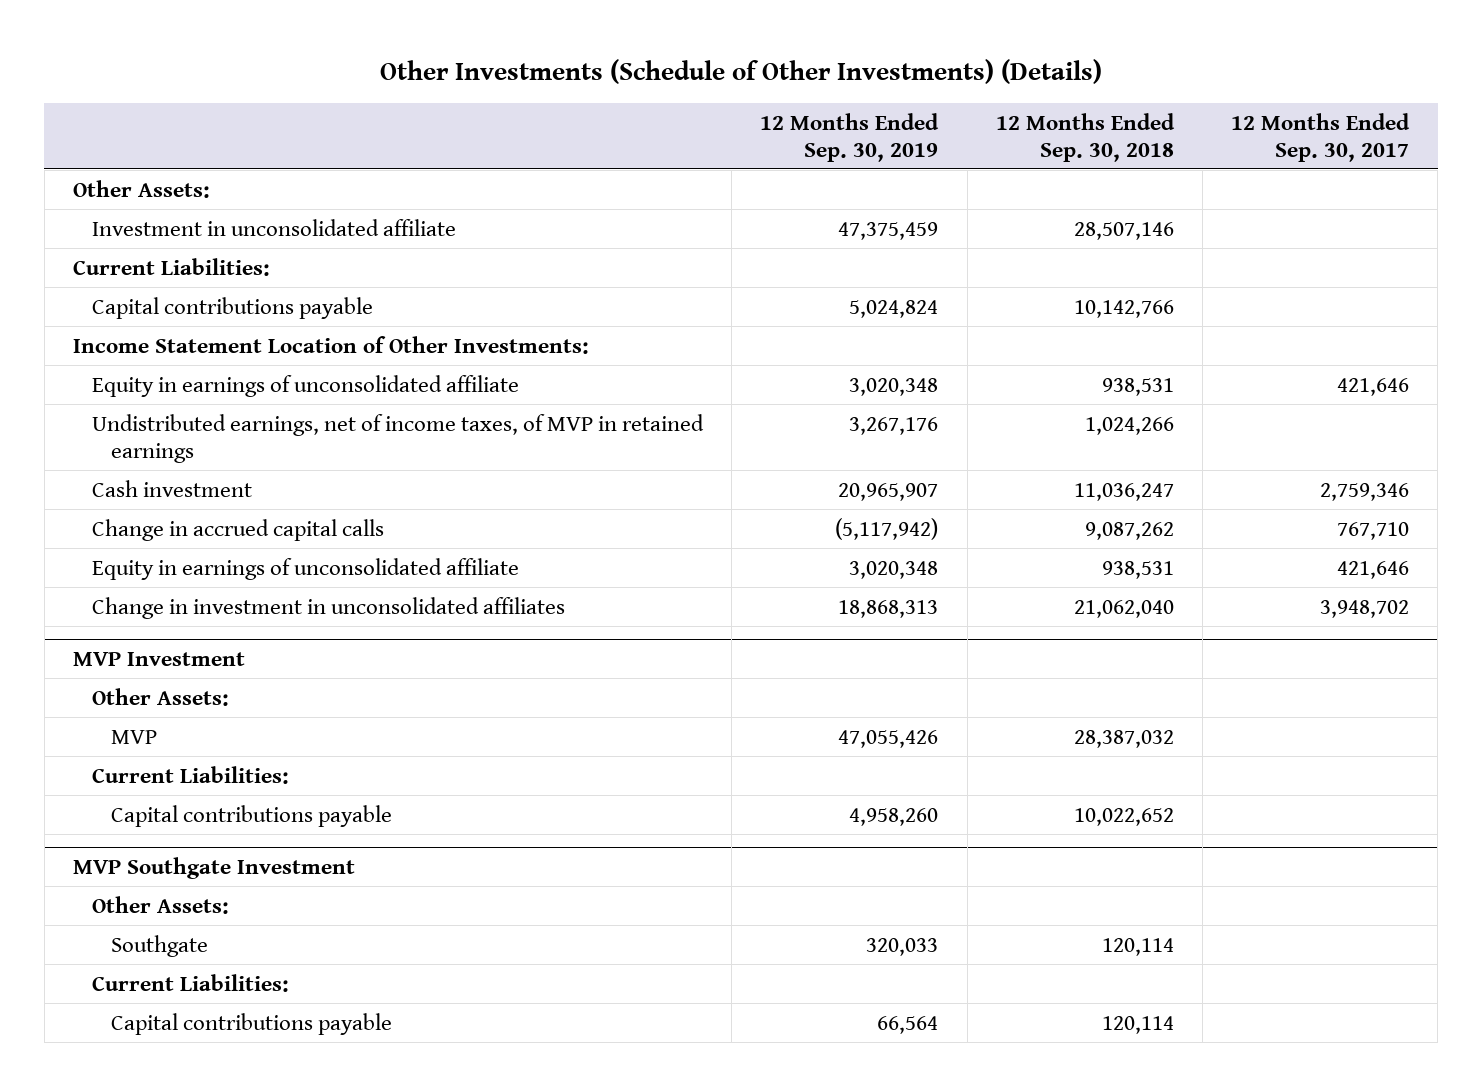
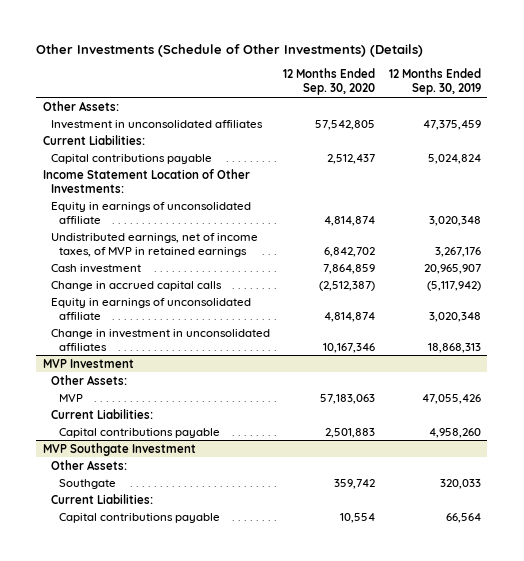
- | 12 Months Ended Sep. 30, 2019 | 12 Months Ended Sep. 30, 2018 | 12 Months Ended Sep. 30, 2017
+ | 12 Months Ended Sep. 30, 2020 | 12 Months Ended Sep. 30, 2019
- Investment in unconsolidated affiliate | 47,375,459 | 28,507,146 |
+ Investment in unconsolidated affiliates | 57,542,805 | 47,375,459

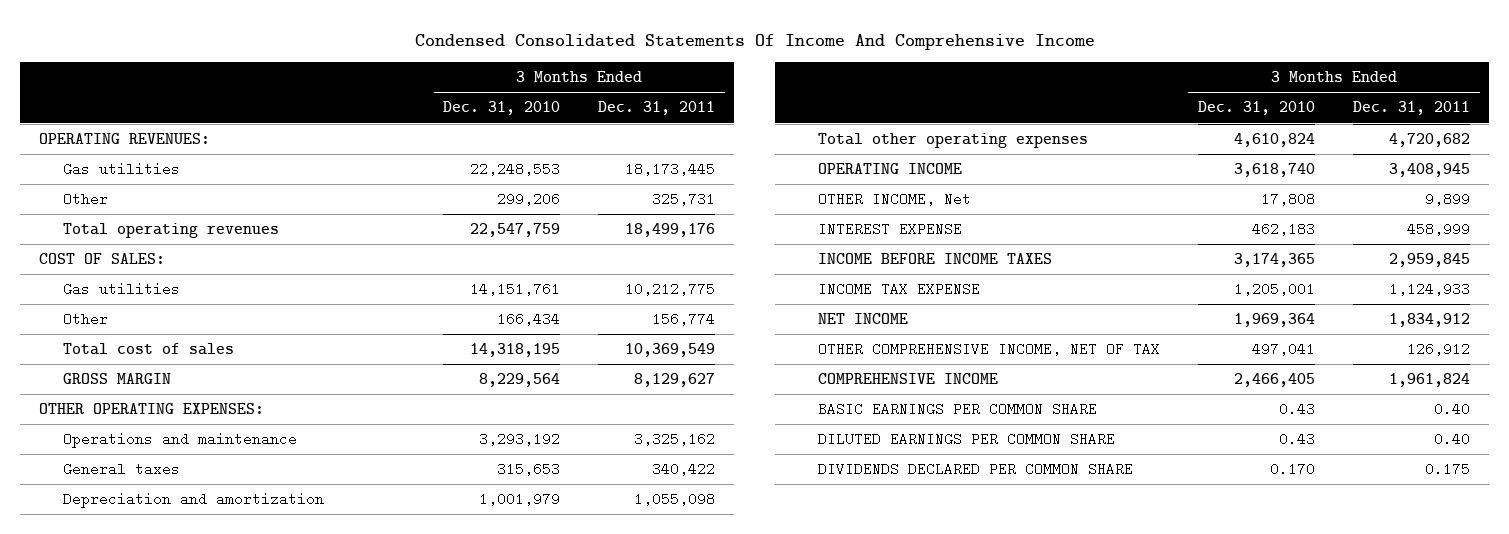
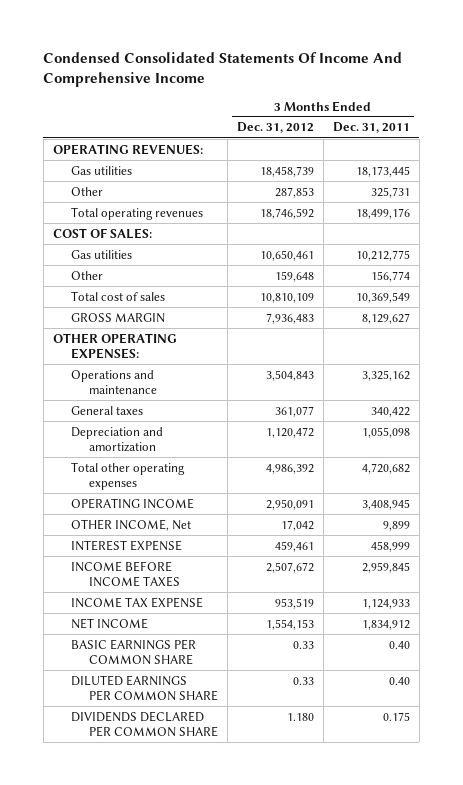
- | 3 Months Ended Dec. 31, 2010 | 3 Months Ended Dec. 31, 2011
+ | 3 Months Ended Dec. 31, 2012 | 3 Months Ended Dec. 31, 2011
- OTHER COMPREHENSIVE INCOME, NET OF TAX | 497,041 | 126,912
- COMPREHENSIVE INCOME | 2,466,405 | 1,961,824

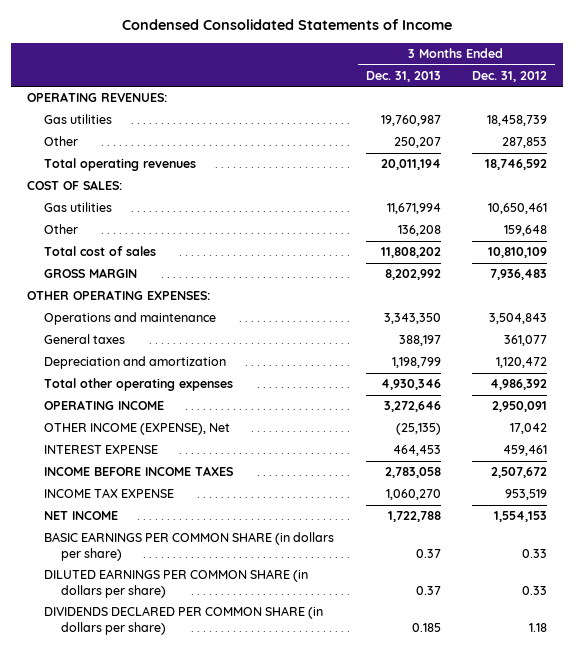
- Condensed Consolidated Statements Of Income And Comprehensive Income
+ Condensed Consolidated Statements of Income
- | 3 Months Ended Dec. 31, 2012 | 3 Months Ended Dec. 31, 2011
+ | 3 Months Ended Dec. 31, 2013 | 3 Months Ended Dec. 31, 2012
- OTHER INCOME, Net | 17,042 | 9,899
+ OTHER INCOME (EXPENSE), Net | (25,135) | 17,042
- BASIC EARNINGS PER COMMON SHARE | 0.33 | 0.40
- DILUTED EARNINGS PER COMMON SHARE | 0.33 | 0.40
- DIVIDENDS DECLARED PER COMMON SHARE | 1.180 | 0.175
+ BASIC EARNINGS PER COMMON SHARE (in dollars per share) | 0.37 | 0.33
+ DILUTED EARNINGS PER COMMON SHARE (in dollars per share) | 0.37 | 0.33
+ DIVIDENDS DECLARED PER COMMON SHARE (in dollars per share) | 0.185 | 1.18

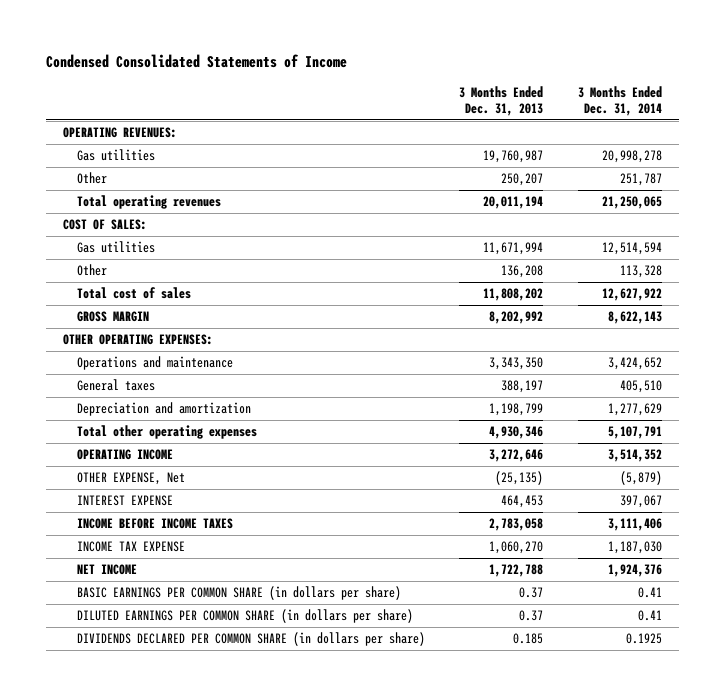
- | 3 Months Ended Dec. 31, 2013 | 3 Months Ended Dec. 31, 2012
+ | 3 Months Ended Dec. 31, 2013 | 3 Months Ended Dec. 31, 2014
- OTHER INCOME (EXPENSE), Net | (25,135) | 17,042
+ OTHER EXPENSE, Net | (25,135) | (5,879)

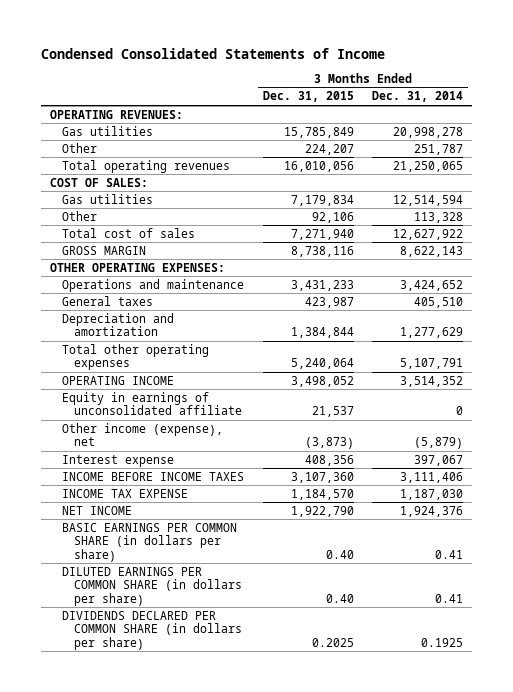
- | 3 Months Ended Dec. 31, 2013 | 3 Months Ended Dec. 31, 2014
+ | 3 Months Ended Dec. 31, 2015 | 3 Months Ended Dec. 31, 2014
- OTHER EXPENSE, Net | (25,135) | (5,879)
- INTEREST EXPENSE | 464,453 | 397,067
+ Equity in earnings of unconsolidated affiliate | 21,537 | 0
+ Other income (expense), net | (3,873) | (5,879)
+ Interest expense | 408,356 | 397,067

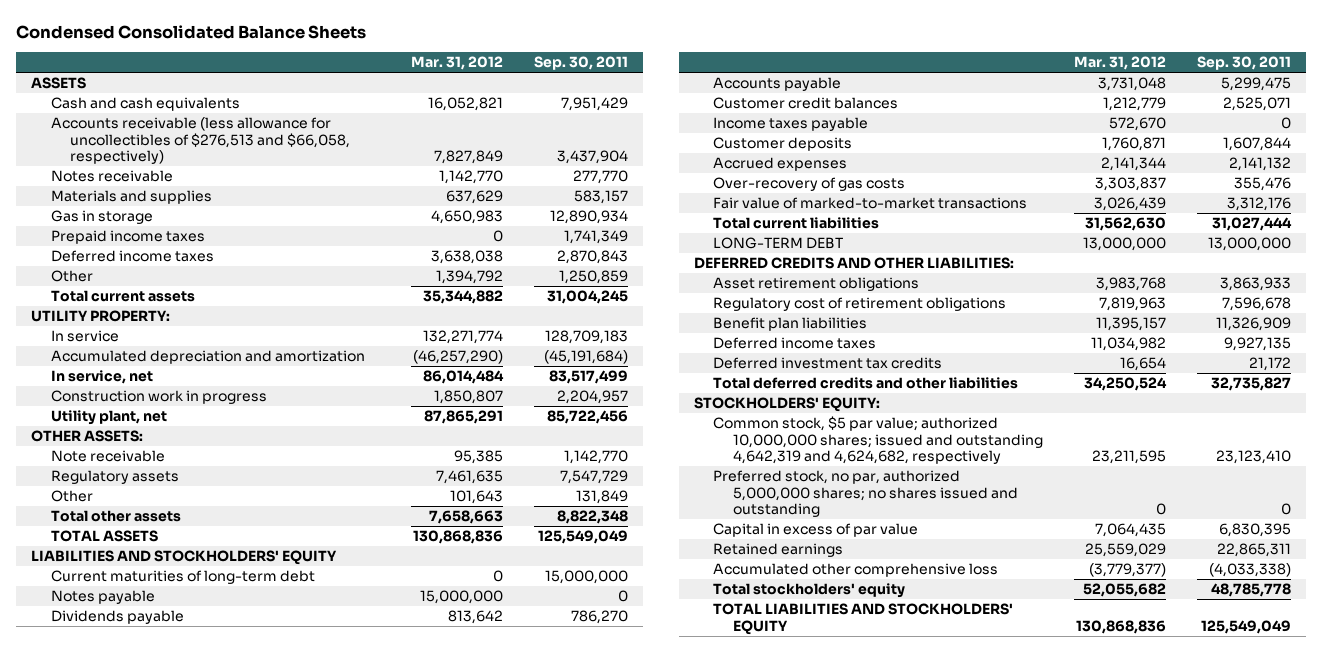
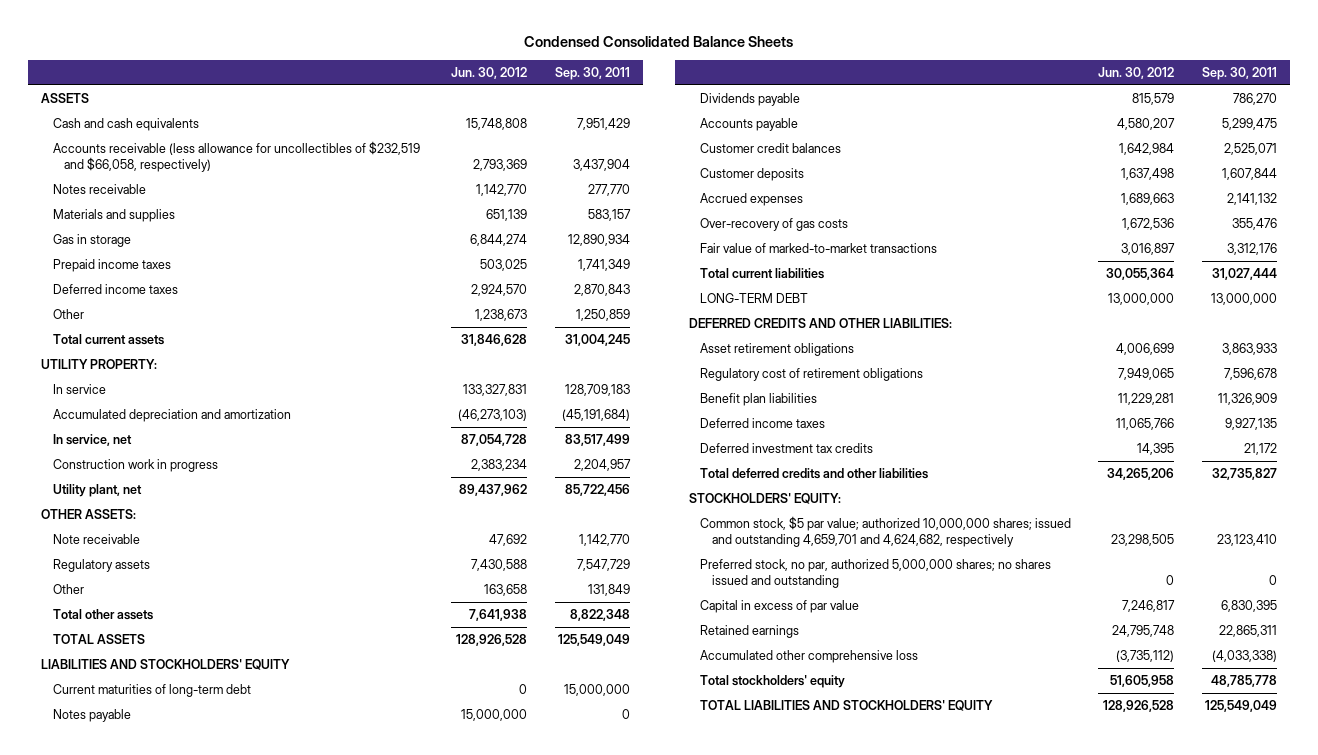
- | Mar. 31, 2012 | Sep. 30, 2011
+ | Jun. 30, 2012 | Sep. 30, 2011
- Accounts receivable (less allowance for uncollectibles of $276,513 and $66,058, respectively) | 7,827,849 | 3,437,904
+ Accounts receivable (less allowance for uncollectibles of $232,519 and $66,058, respectively) | 2,793,369 | 3,437,904
- Income taxes payable | 572,670 | 0
- Common stock, $5 par value; authorized 10,000,000 shares; issued and outstanding 4,642,319 and 4,624,682, respectively | 23,211,595 | 23,123,410
+ Common stock, $5 par value; authorized 10,000,000 shares; issued and outstanding 4,659,701 and 4,624,682, respectively | 23,298,505 | 23,123,410

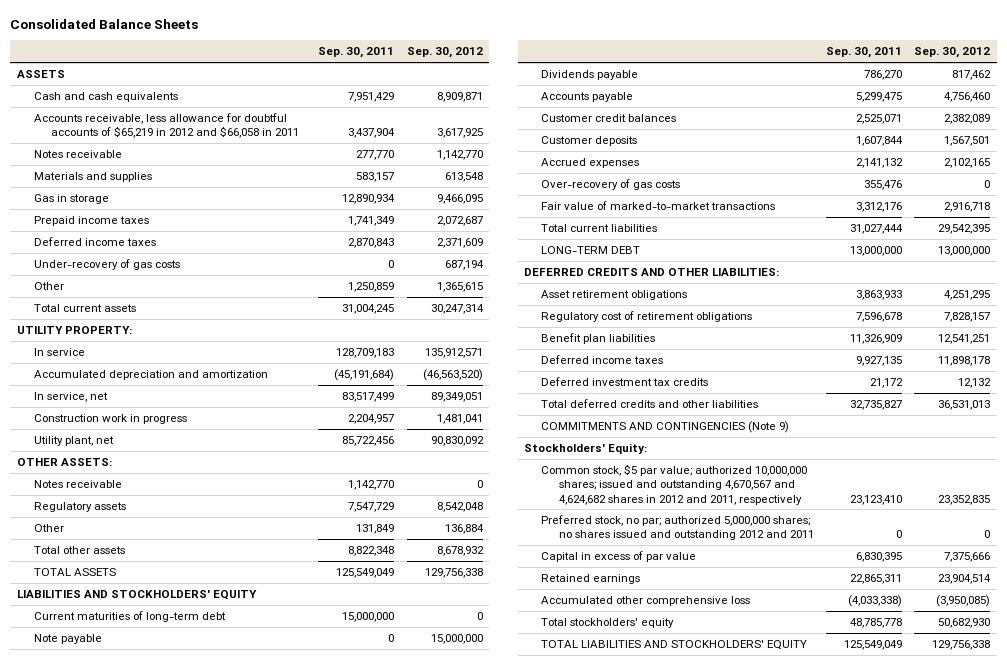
- Condensed Consolidated Balance Sheets
+ Consolidated Balance Sheets
- | Jun. 30, 2012 | Sep. 30, 2011
+ | Sep. 30, 2011 | Sep. 30, 2012
- Accounts receivable (less allowance for uncollectibles of $232,519 and $66,058, respectively) | 2,793,369 | 3,437,904
+ Accounts receivable, less allowance for doubtful accounts of $65,219 in 2012 and $66,058 in 2011 | 3,437,904 | 3,617,925
+ Under-recovery of gas costs | 0 | 687,194
- Note receivable | 47,692 | 1,142,770
+ Notes receivable | 1,142,770 | 0
- Notes payable | 15,000,000 | 0
+ Note payable | 0 | 15,000,000
- STOCKHOLDERS' EQUITY:
- Common stock, $5 par value; authorized 10,000,000 shares; issued and outstanding 4,659,701 and 4,624,682, respectively | 23,298,505 | 23,123,410
- Preferred stock, no par, authorized 5,000,000 shares; no shares issued and outstanding | 0 | 0
+ COMMITMENTS AND CONTINGENCIES (Note 9)
+ Stockholders' Equity:
+ Common stock, $5 par value; authorized 10,000,000 shares; issued and outstanding 4,670,567 and 4,624,682 shares in 2012 and 2011, respectively | 23,123,410 | 23,352,835
+ Preferred stock, no par; authorized 5,000,000 shares; no shares issued and outstanding 2012 and 2011 | 0 | 0

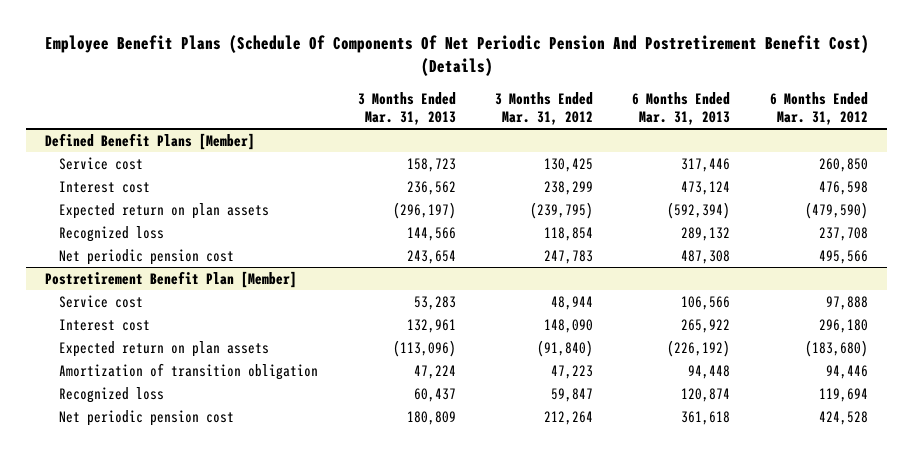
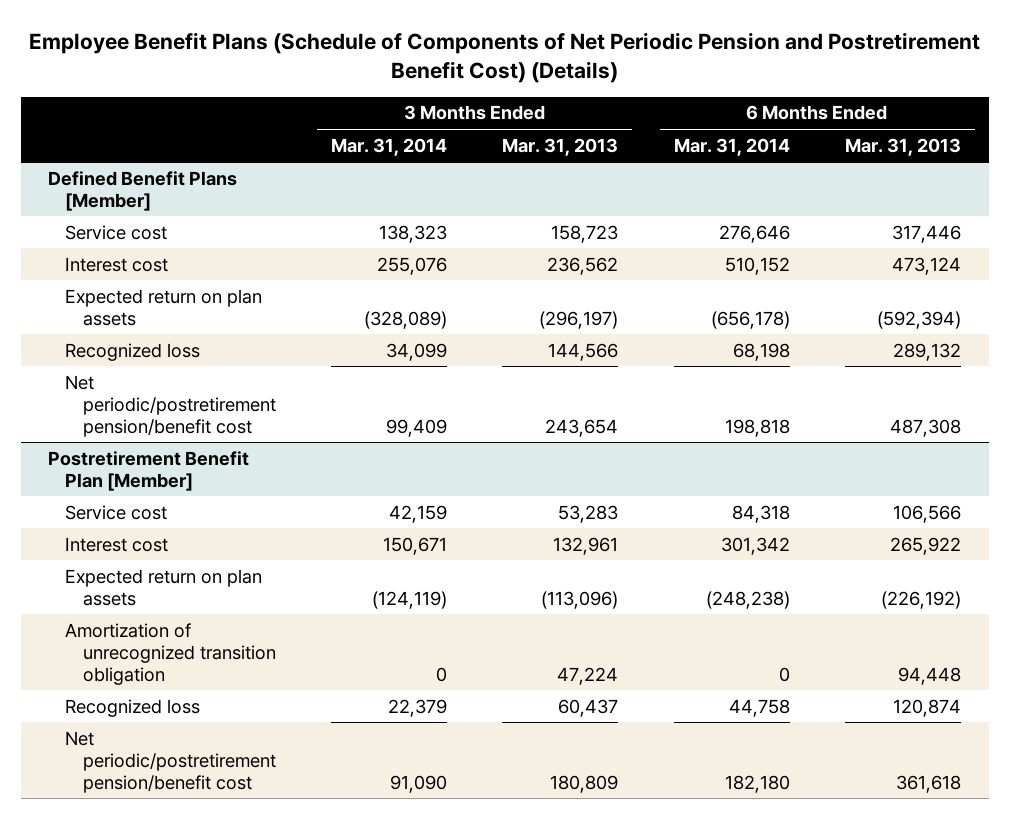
- Employee Benefit Plans (Schedule Of Components Of Net Periodic Pension And Postretirement Benefit Cost) (Details)
+ Employee Benefit Plans (Schedule of Components of Net Periodic Pension and Postretirement Benefit Cost) (Details)
- | 3 Months Ended Mar. 31, 2013 | 3 Months Ended Mar. 31, 2012 | 6 Months Ended Mar. 31, 2013 | 6 Months Ended Mar. 31, 2012
+ | 3 Months Ended Mar. 31, 2014 | 3 Months Ended Mar. 31, 2013 | 6 Months Ended Mar. 31, 2014 | 6 Months Ended Mar. 31, 2013
@ Defined Benefit Plans [Member]
- Net periodic pension cost | 243,654 | 247,783 | 487,308 | 495,566
+ Net periodic/postretirement pension/benefit cost | 99,409 | 243,654 | 198,818 | 487,308
@ Postretirement Benefit Plan [Member]
- Amortization of transition obligation | 47,224 | 47,223 | 94,448 | 94,446
+ Amortization of unrecognized transition obligation | 0 | 47,224 | 0 | 94,448
- Net periodic pension cost | 180,809 | 212,264 | 361,618 | 424,528
+ Net periodic/postretirement pension/benefit cost | 91,090 | 180,809 | 182,180 | 361,618

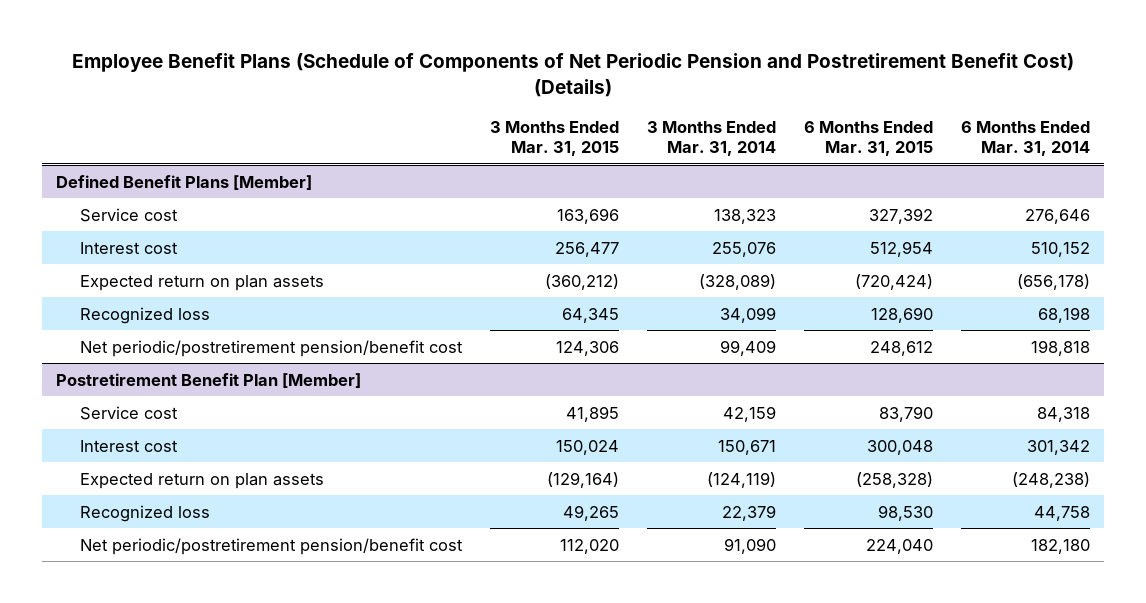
- | 3 Months Ended Mar. 31, 2014 | 3 Months Ended Mar. 31, 2013 | 6 Months Ended Mar. 31, 2014 | 6 Months Ended Mar. 31, 2013
+ | 3 Months Ended Mar. 31, 2015 | 3 Months Ended Mar. 31, 2014 | 6 Months Ended Mar. 31, 2015 | 6 Months Ended Mar. 31, 2014
@ Postretirement Benefit Plan [Member]
- Amortization of unrecognized transition obligation | 0 | 47,224 | 0 | 94,448

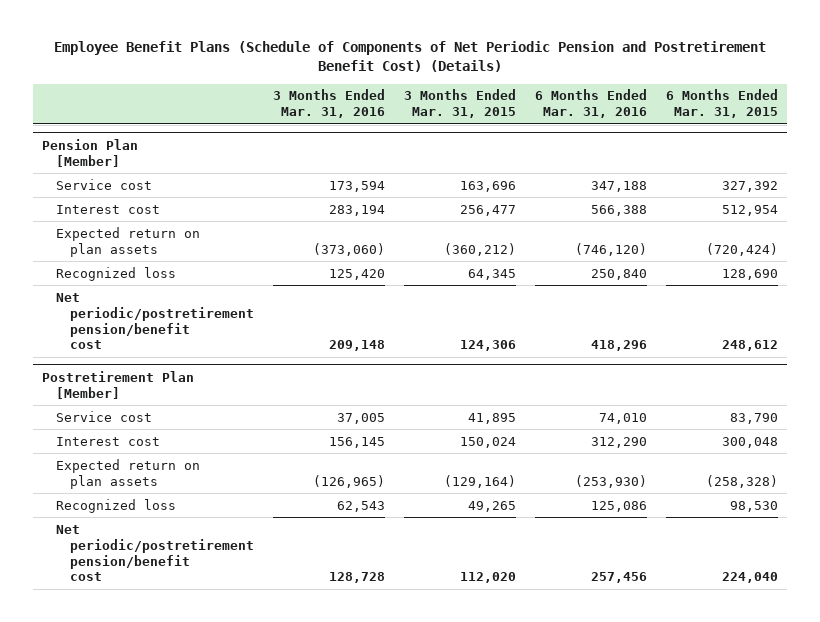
- | 3 Months Ended Mar. 31, 2015 | 3 Months Ended Mar. 31, 2014 | 6 Months Ended Mar. 31, 2015 | 6 Months Ended Mar. 31, 2014
+ | 3 Months Ended Mar. 31, 2016 | 3 Months Ended Mar. 31, 2015 | 6 Months Ended Mar. 31, 2016 | 6 Months Ended Mar. 31, 2015
- Defined Benefit Plans [Member]
+ Pension Plan [Member]
- Postretirement Benefit Plan [Member]
+ Postretirement Plan [Member]

